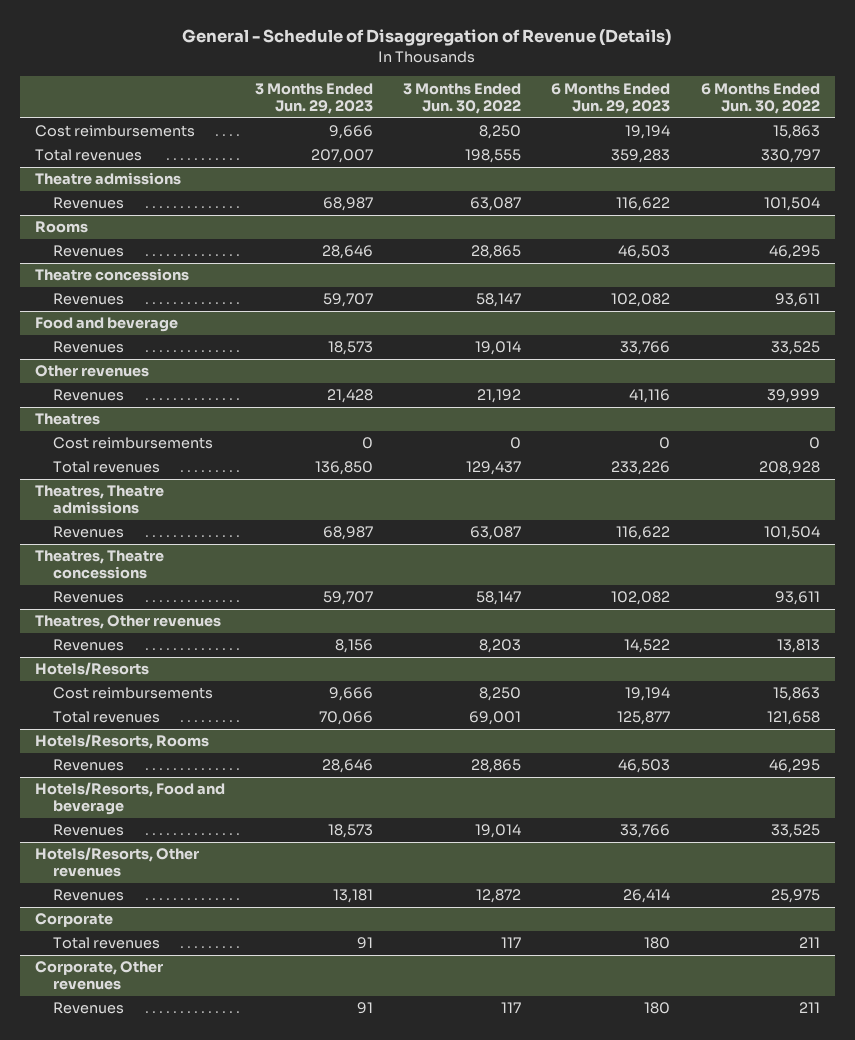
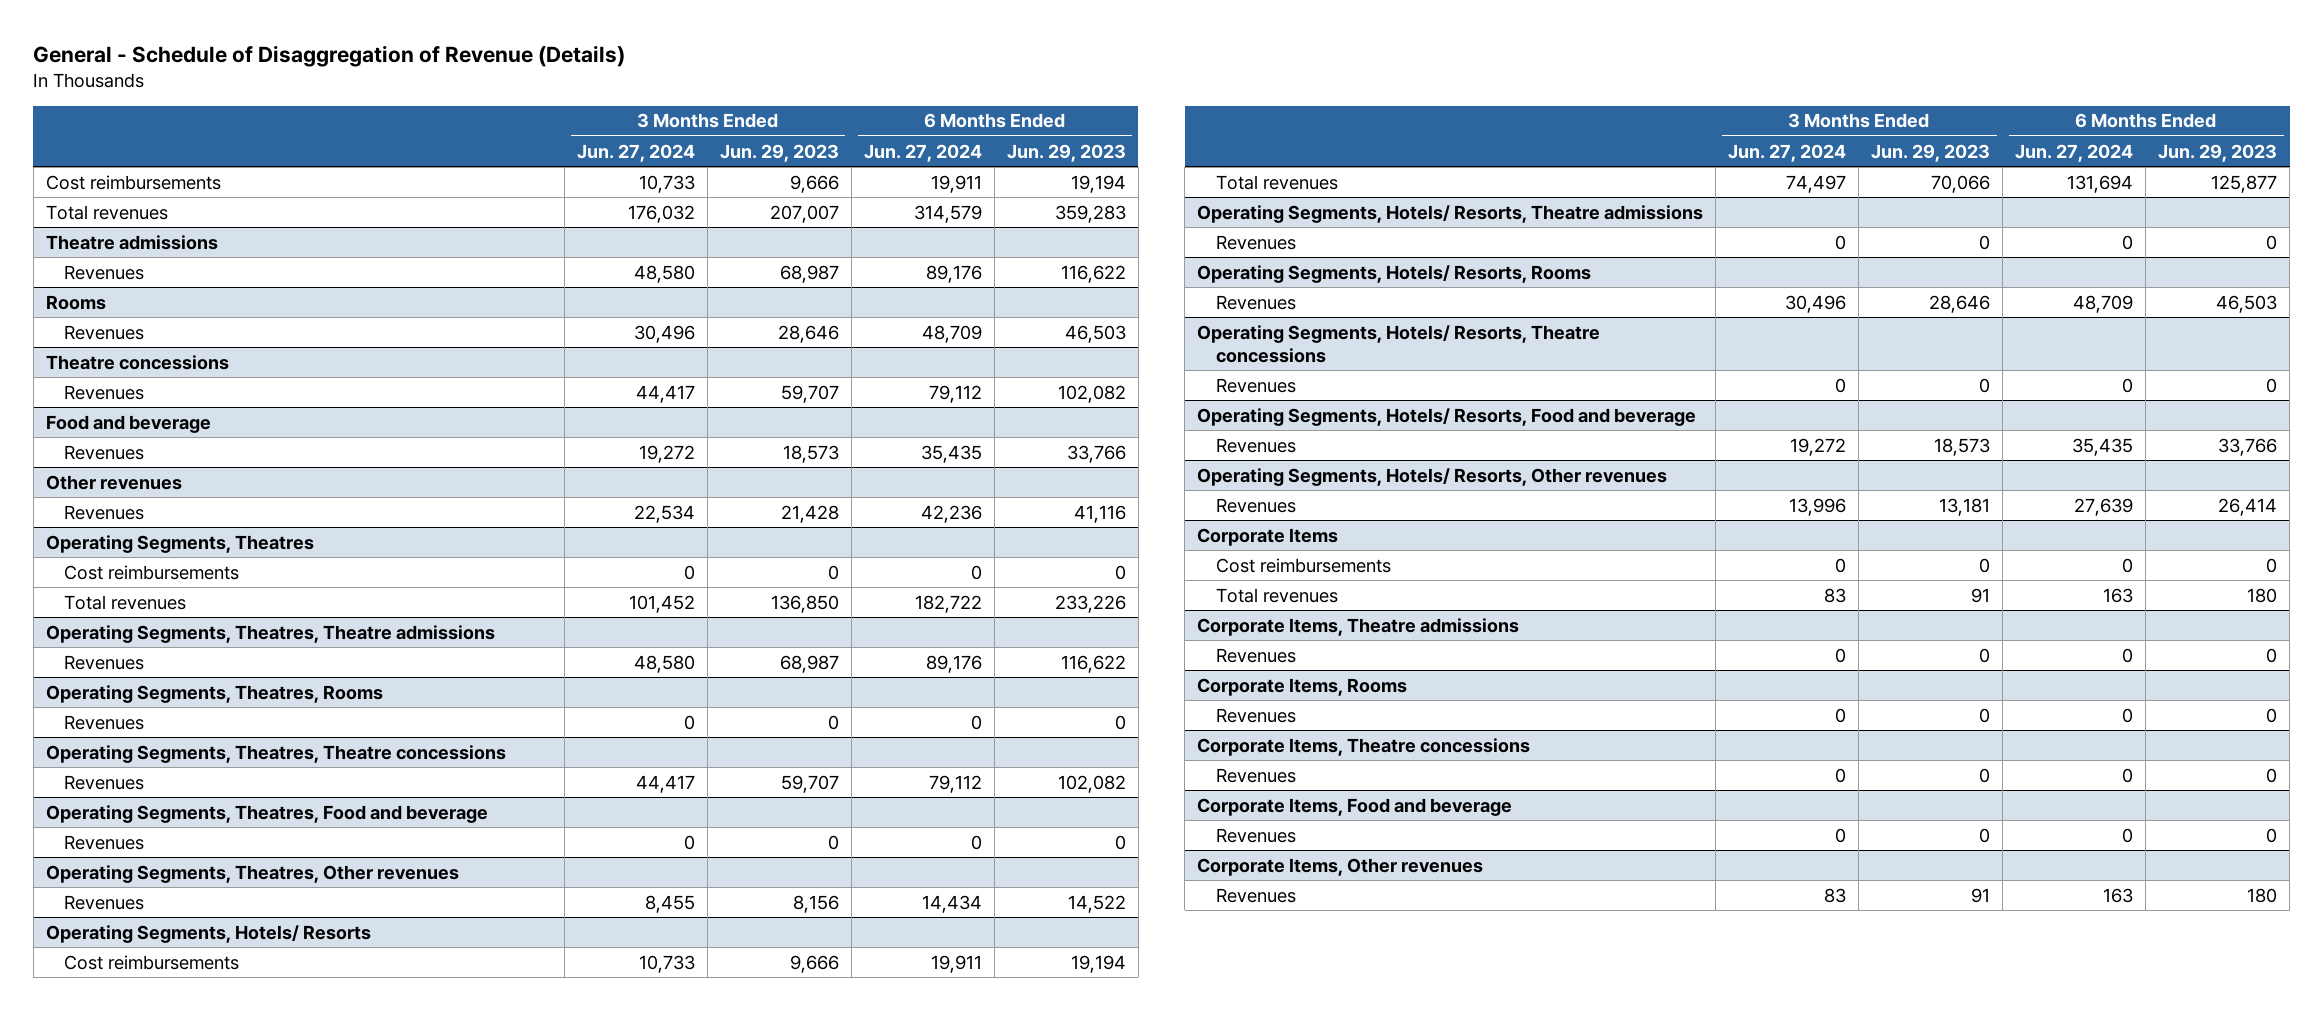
- | 3 Months Ended Jun. 29, 2023 | 3 Months Ended Jun. 30, 2022 | 6 Months Ended Jun. 29, 2023 | 6 Months Ended Jun. 30, 2022
+ | 3 Months Ended Jun. 27, 2024 | 3 Months Ended Jun. 29, 2023 | 6 Months Ended Jun. 27, 2024 | 6 Months Ended Jun. 29, 2023
- Theatres
+ Operating Segments, Theatres
- Theatres, Theatre admissions
+ Operating Segments, Theatres, Theatre admissions
- Theatres, Theatre concessions
+ Operating Segments, Theatres, Rooms
+ Revenues | 0 | 0 | 0 | 0
+ Operating Segments, Theatres, Theatre concessions
- Theatres, Other revenues
+ Operating Segments, Theatres, Food and beverage
+ Revenues | 0 | 0 | 0 | 0
+ Operating Segments, Theatres, Other revenues
- Hotels/Resorts
+ Operating Segments, Hotels/ Resorts
- Hotels/Resorts, Rooms
+ Operating Segments, Hotels/ Resorts, Theatre admissions
+ Revenues | 0 | 0 | 0 | 0
+ Operating Segments, Hotels/ Resorts, Rooms
- Hotels/Resorts, Food and beverage
+ Operating Segments, Hotels/ Resorts, Theatre concessions
+ Revenues | 0 | 0 | 0 | 0
+ Operating Segments, Hotels/ Resorts, Food and beverage
- Hotels/Resorts, Other revenues
+ Operating Segments, Hotels/ Resorts, Other revenues
- Corporate
+ Corporate Items
+ Cost reimbursements | 0 | 0 | 0 | 0
- Corporate, Other revenues
+ Corporate Items, Theatre admissions
+ Revenues | 0 | 0 | 0 | 0
+ Corporate Items, Rooms
+ Revenues | 0 | 0 | 0 | 0
+ Corporate Items, Theatre concessions
+ Revenues | 0 | 0 | 0 | 0
+ Corporate Items, Food and beverage
+ Revenues | 0 | 0 | 0 | 0
+ Corporate Items, Other revenues

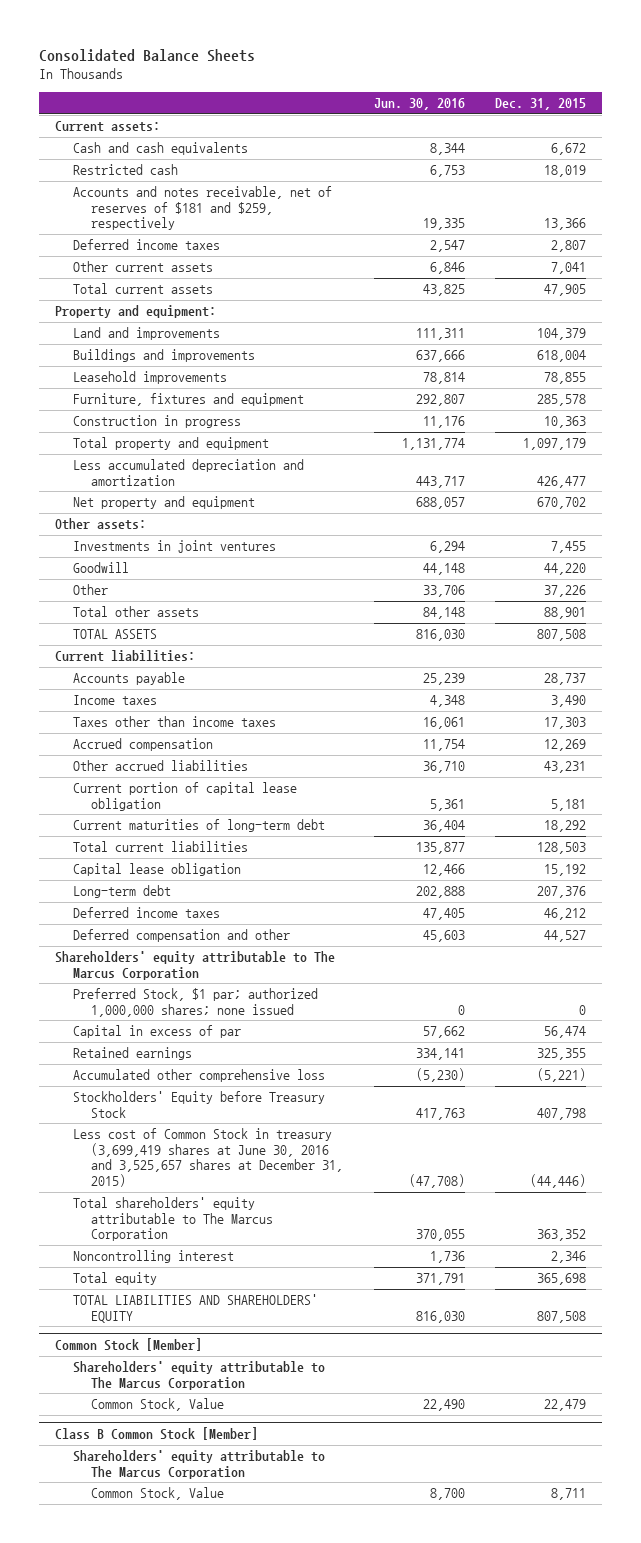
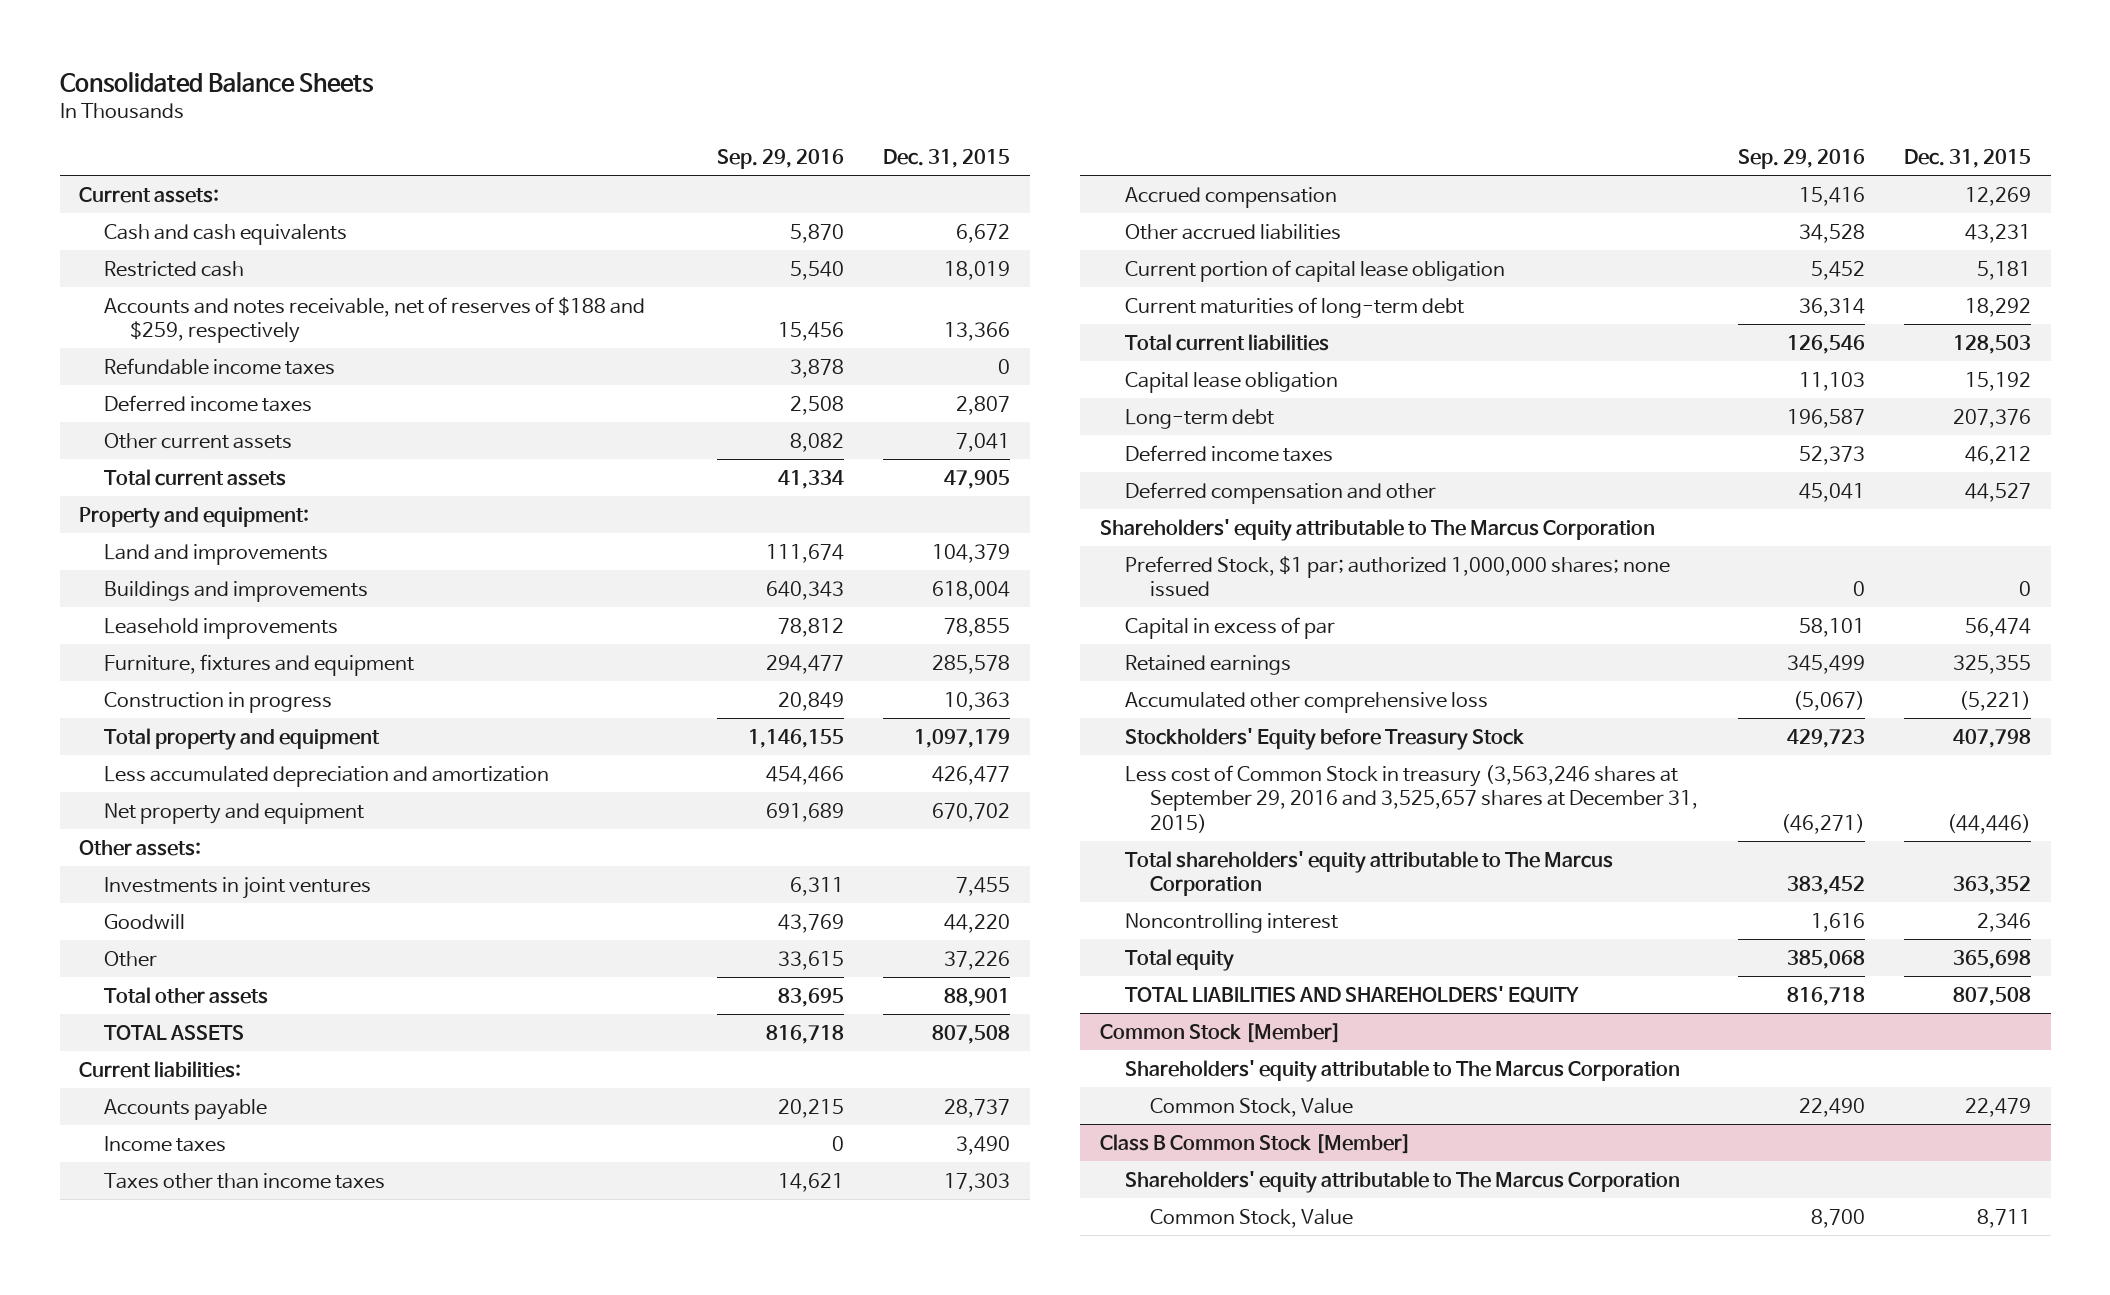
- | Jun. 30, 2016 | Dec. 31, 2015
+ | Sep. 29, 2016 | Dec. 31, 2015
- Accounts and notes receivable, net of reserves of $181 and $259, respectively | 19,335 | 13,366
+ Accounts and notes receivable, net of reserves of $188 and $259, respectively | 15,456 | 13,366
+ Refundable income taxes | 3,878 | 0
- Less cost of Common Stock in treasury (3,699,419 shares at June 30, 2016 and 3,525,657 shares at December 31, 2015) | (47,708) | (44,446)
+ Less cost of Common Stock in treasury (3,563,246 shares at September 29, 2016 and 3,525,657 shares at December 31, 2015) | (46,271) | (44,446)

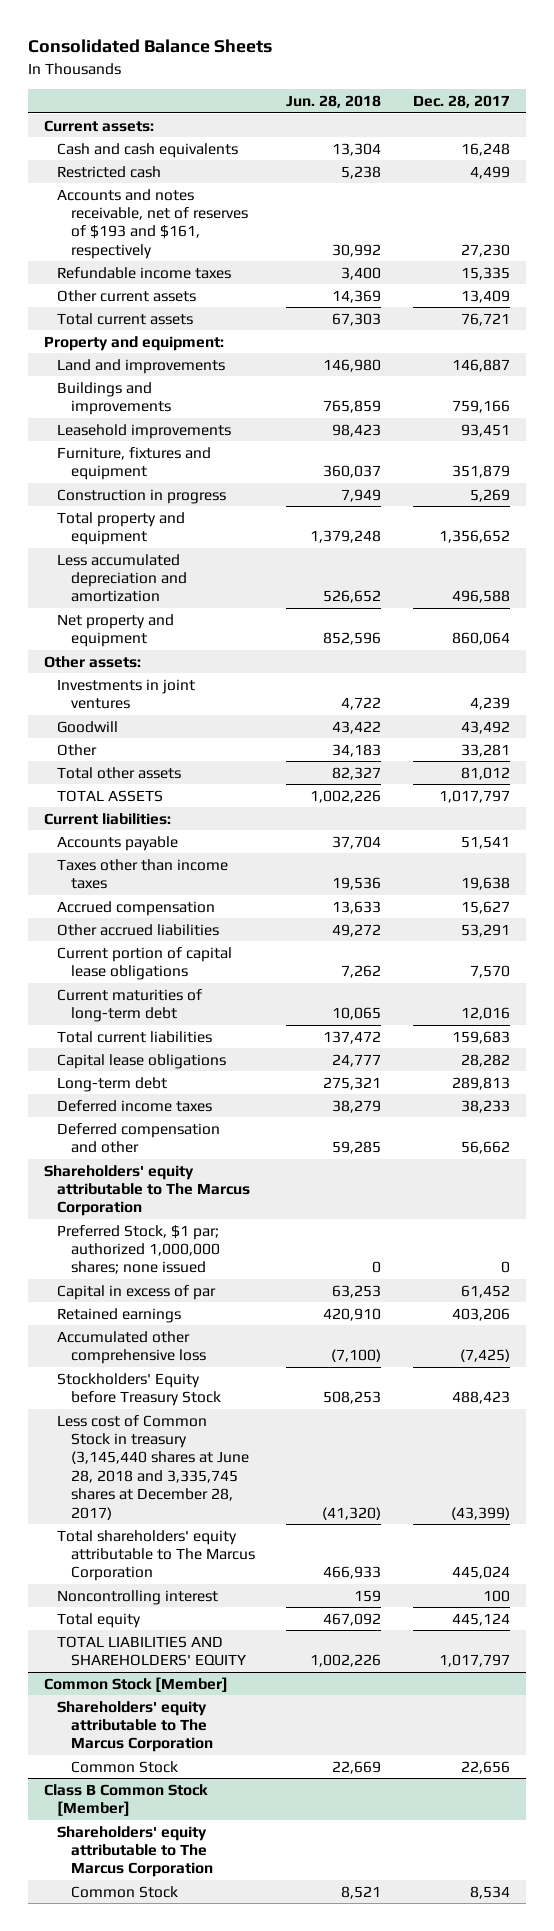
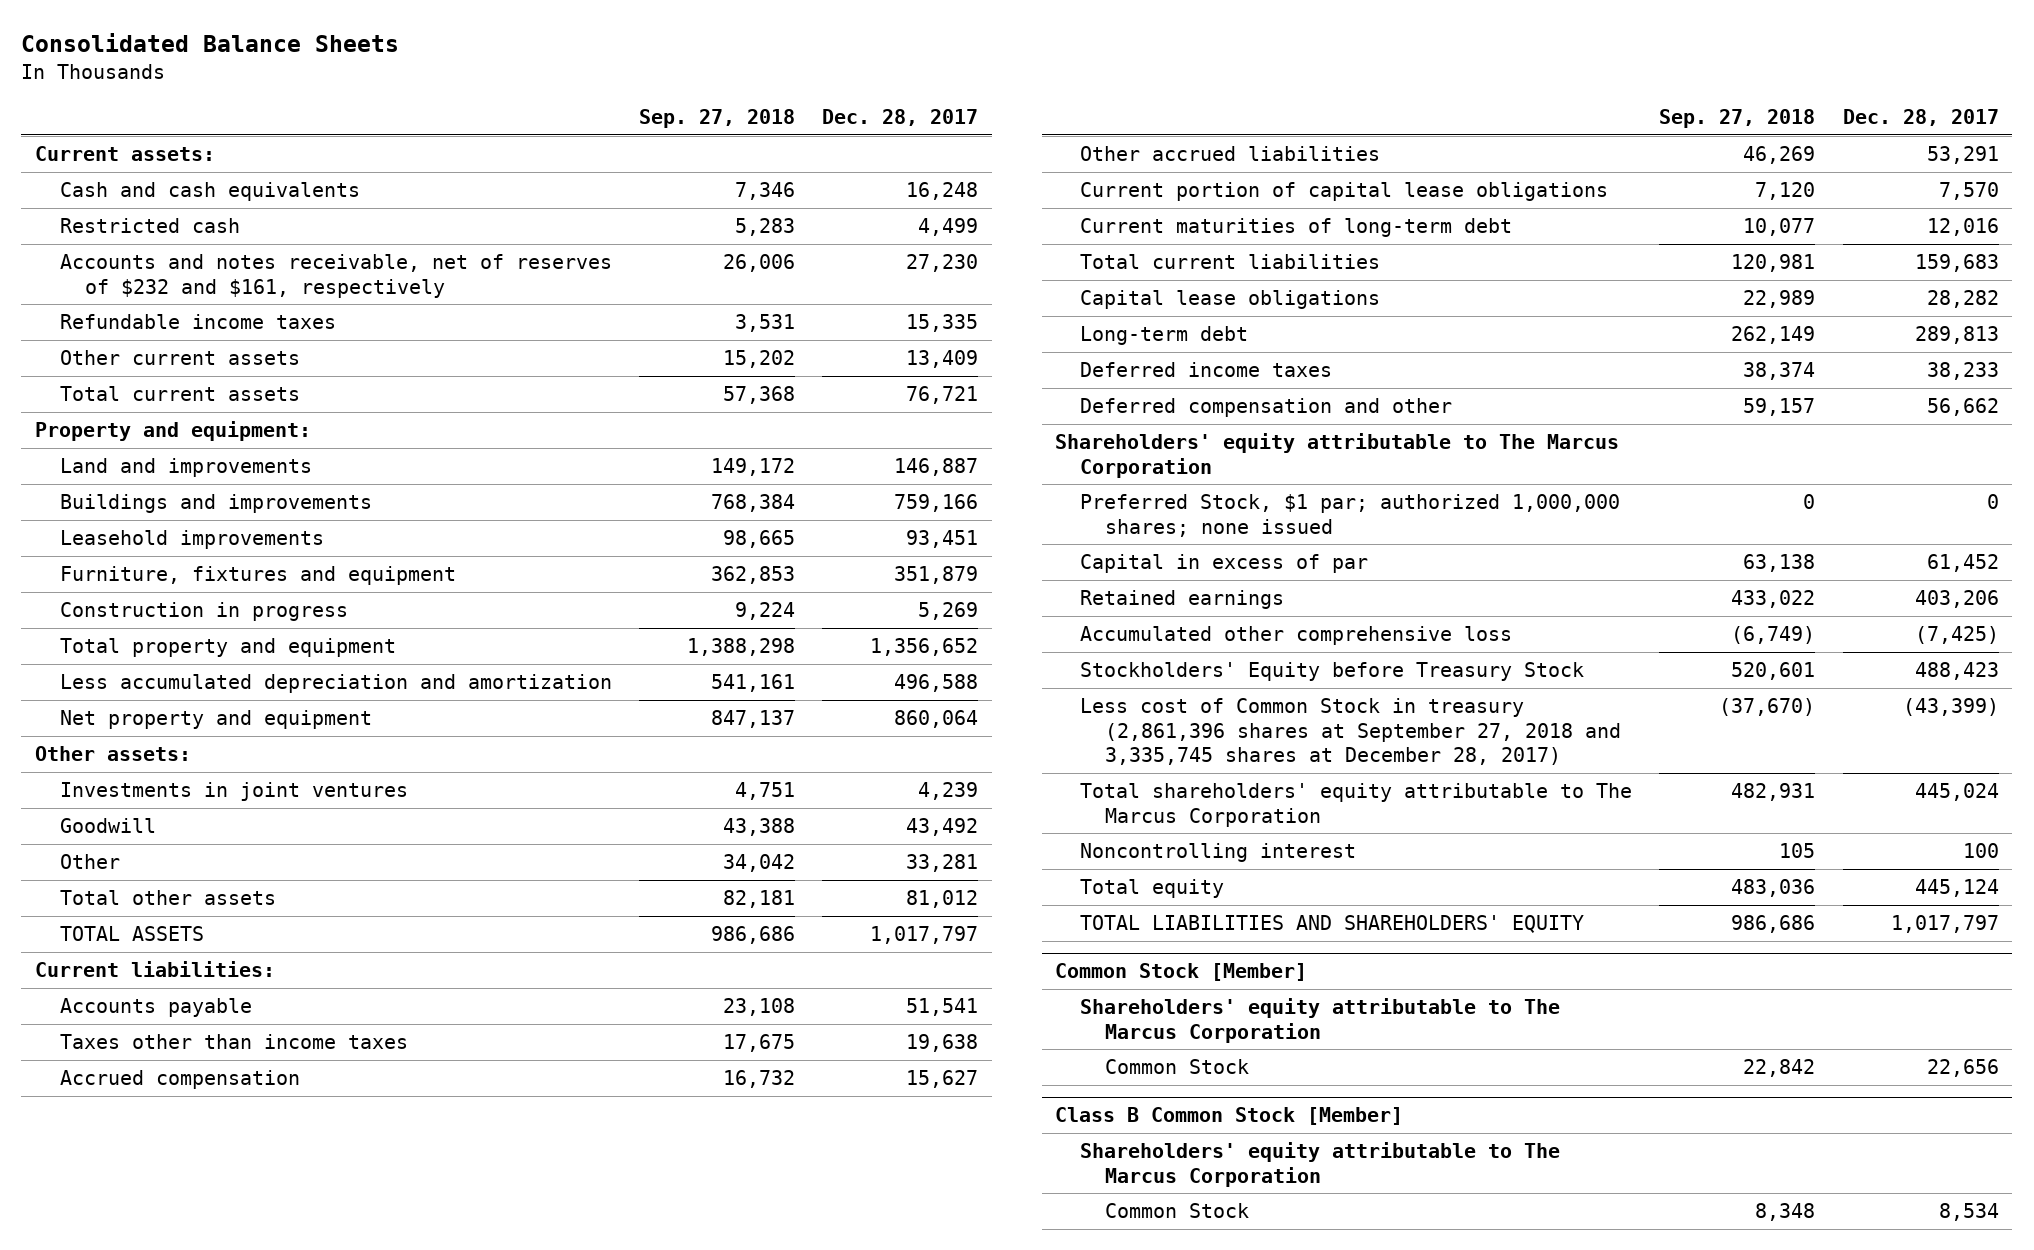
- | Jun. 28, 2018 | Dec. 28, 2017
+ | Sep. 27, 2018 | Dec. 28, 2017
- Accounts and notes receivable, net of reserves of $193 and $161, respectively | 30,992 | 27,230
+ Accounts and notes receivable, net of reserves of $232 and $161, respectively | 26,006 | 27,230
- Less cost of Common Stock in treasury (3,145,440 shares at June 28, 2018 and 3,335,745 shares at December 28, 2017) | (41,320) | (43,399)
+ Less cost of Common Stock in treasury (2,861,396 shares at September 27, 2018 and 3,335,745 shares at December 28, 2017) | (37,670) | (43,399)

